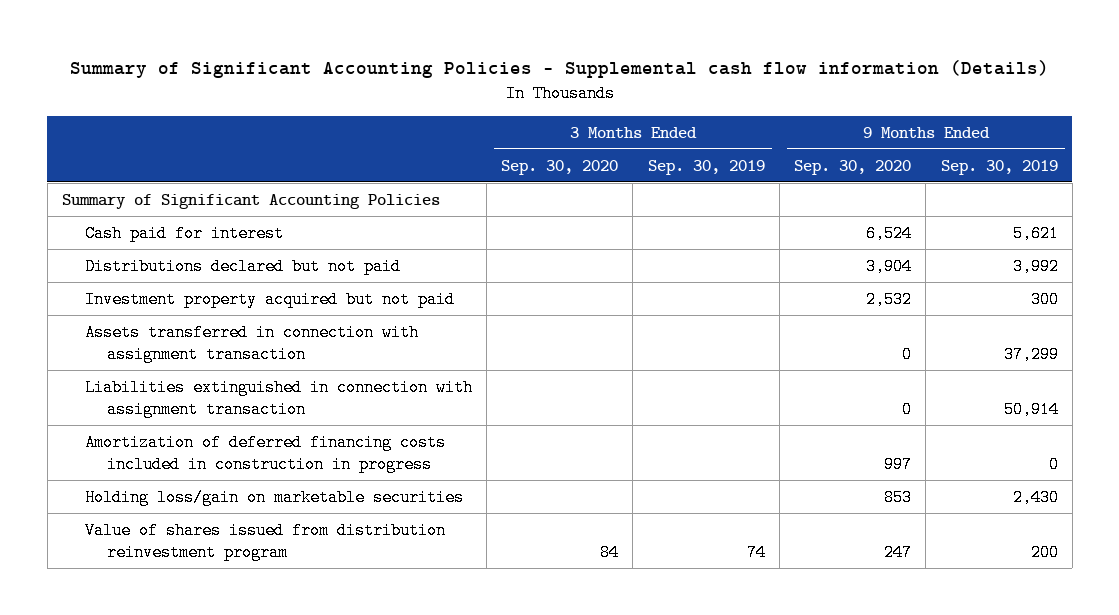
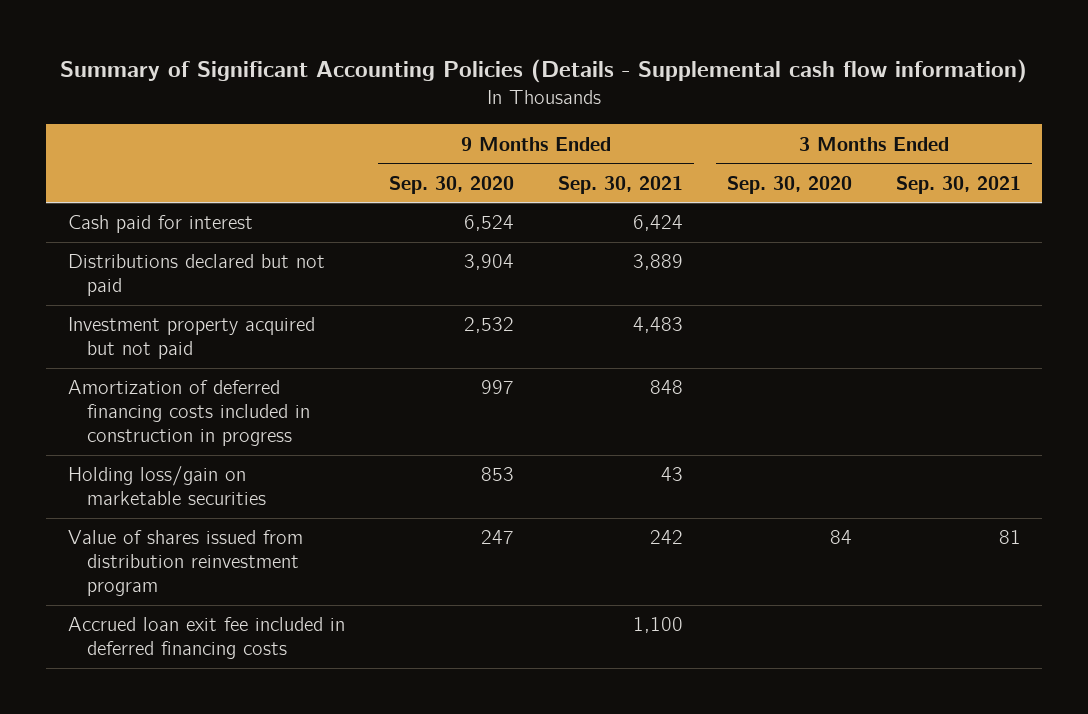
- Summary of Significant Accounting Policies - Supplemental cash flow information (Details)
+ Summary of Significant Accounting Policies (Details - Supplemental cash flow information)
- | 3 Months Ended Sep. 30, 2020 | 3 Months Ended Sep. 30, 2019 | 9 Months Ended Sep. 30, 2020 | 9 Months Ended Sep. 30, 2019
+ | 9 Months Ended Sep. 30, 2020 | 9 Months Ended Sep. 30, 2021 | 3 Months Ended Sep. 30, 2020 | 3 Months Ended Sep. 30, 2021
- Summary of Significant Accounting Policies
- Assets transferred in connection with assignment transaction | | | 0 | 37,299
- Liabilities extinguished in connection with assignment transaction | | | 0 | 50,914
+ Accrued loan exit fee included in deferred financing costs | | 1,100 | |

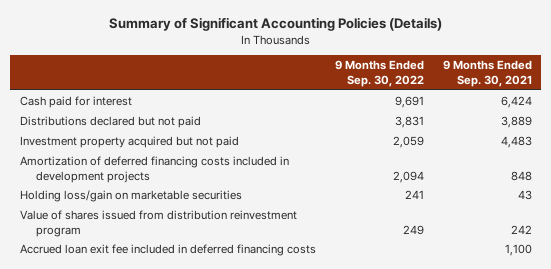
- Summary of Significant Accounting Policies (Details - Supplemental cash flow information)
+ Summary of Significant Accounting Policies (Details)
- | 9 Months Ended Sep. 30, 2020 | 9 Months Ended Sep. 30, 2021 | 3 Months Ended Sep. 30, 2020 | 3 Months Ended Sep. 30, 2021
+ | 9 Months Ended Sep. 30, 2022 | 9 Months Ended Sep. 30, 2021
- Amortization of deferred financing costs included in construction in progress | 997 | 848 | |
+ Amortization of deferred financing costs included in development projects | 2,094 | 848

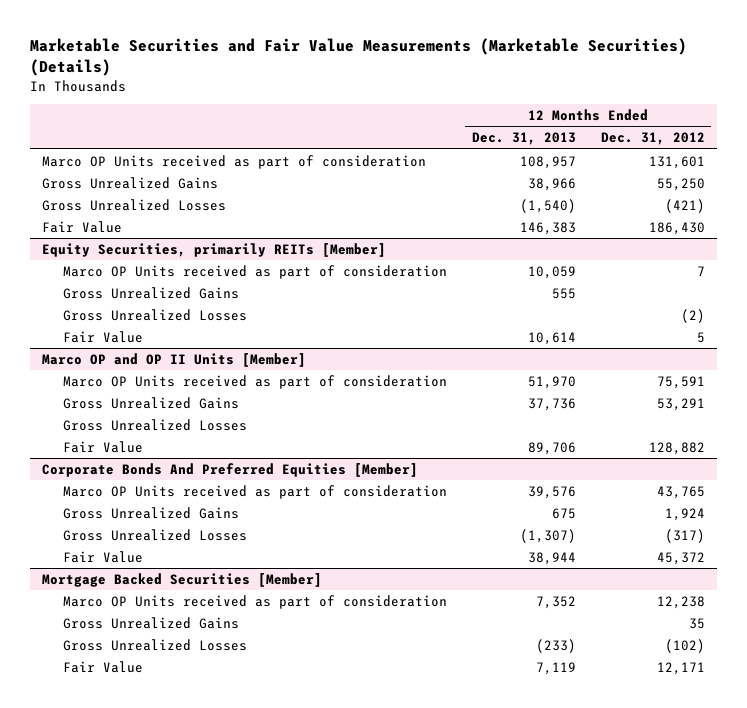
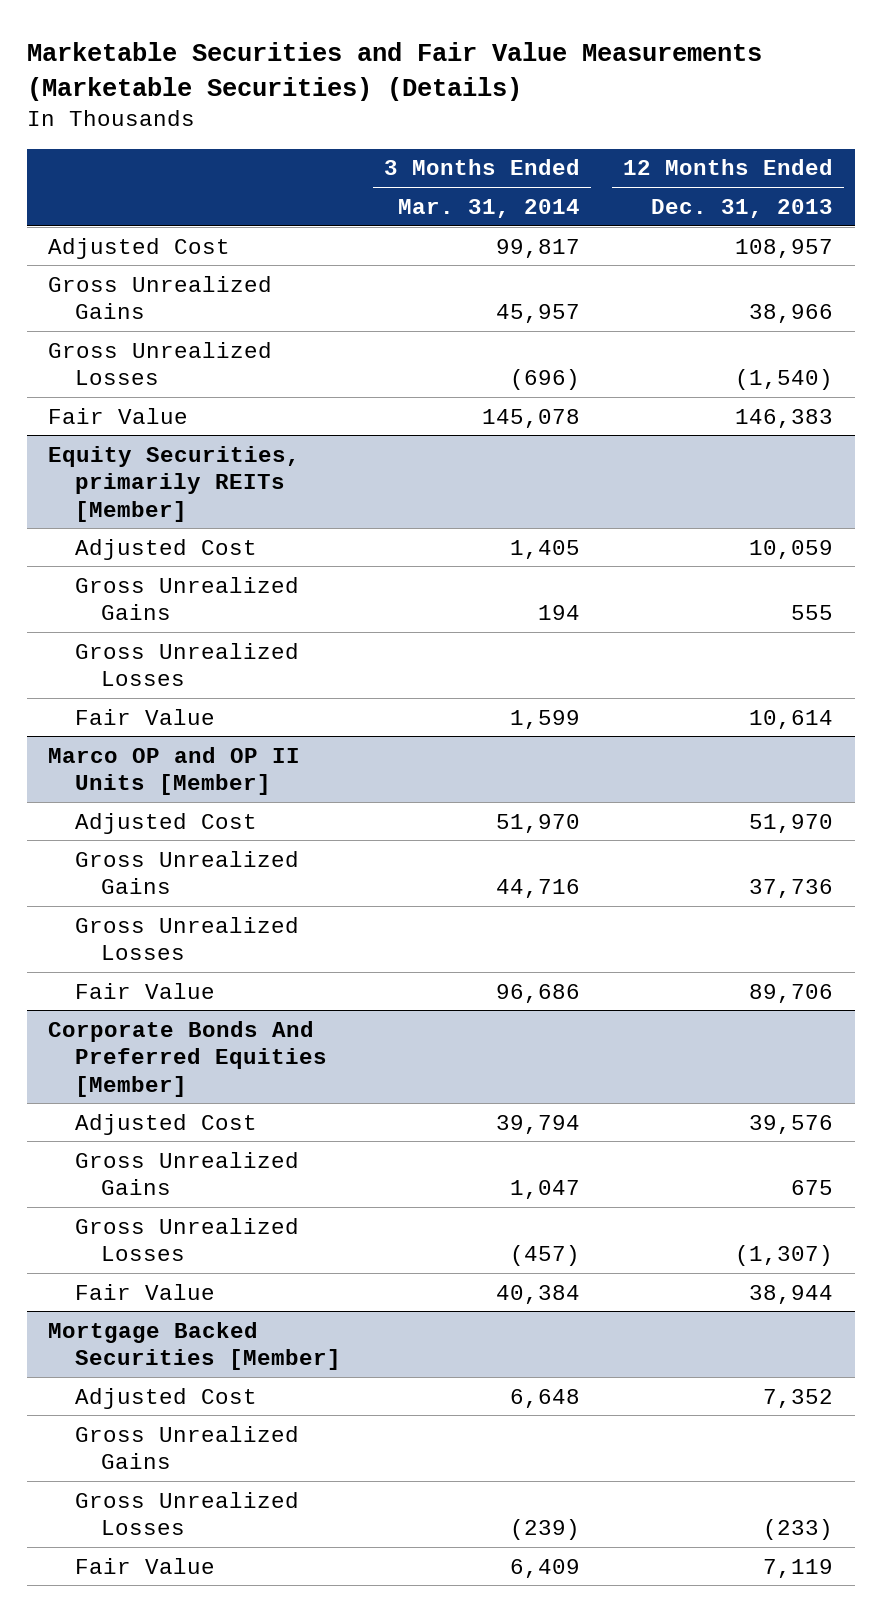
- | 12 Months Ended Dec. 31, 2013 | 12 Months Ended Dec. 31, 2012
+ | 3 Months Ended Mar. 31, 2014 | 12 Months Ended Dec. 31, 2013
- Marco OP Units received as part of consideration | 108,957 | 131,601
+ Adjusted Cost | 99,817 | 108,957
@ Equity Securities, primarily REITs [Member]
- Marco OP Units received as part of consideration | 10,059 | 7
+ Adjusted Cost | 1,405 | 10,059
@ Marco OP and OP II Units [Member]
- Marco OP Units received as part of consideration | 51,970 | 75,591
+ Adjusted Cost | 51,970 | 51,970
@ Corporate Bonds And Preferred Equities [Member]
- Marco OP Units received as part of consideration | 39,576 | 43,765
+ Adjusted Cost | 39,794 | 39,576
@ Mortgage Backed Securities [Member]
- Marco OP Units received as part of consideration | 7,352 | 12,238
+ Adjusted Cost | 6,648 | 7,352

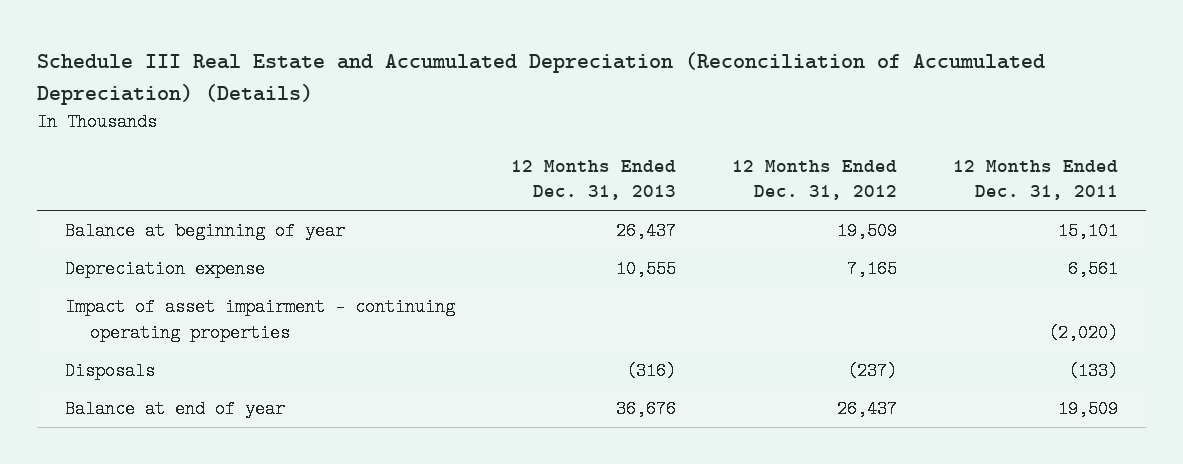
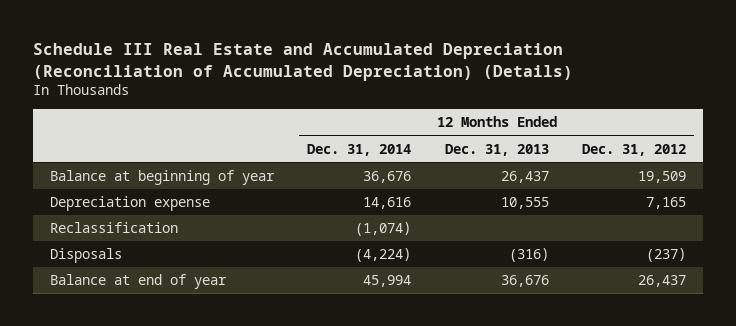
- | 12 Months Ended Dec. 31, 2013 | 12 Months Ended Dec. 31, 2012 | 12 Months Ended Dec. 31, 2011
+ | 12 Months Ended Dec. 31, 2014 | 12 Months Ended Dec. 31, 2013 | 12 Months Ended Dec. 31, 2012
- Impact of asset impairment - continuing operating properties | | | (2,020)
+ Reclassification | (1,074) | |

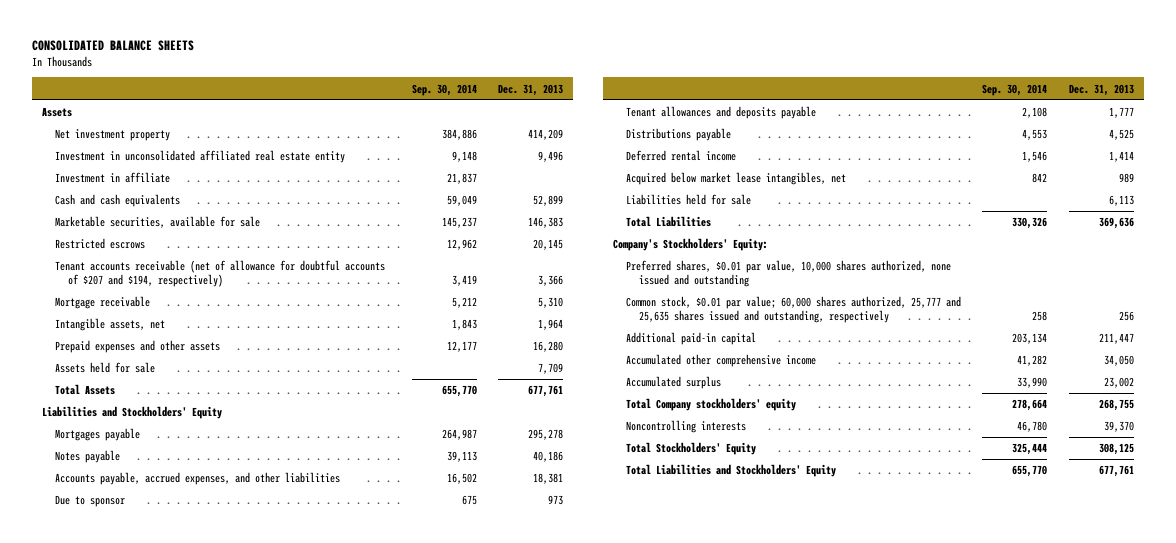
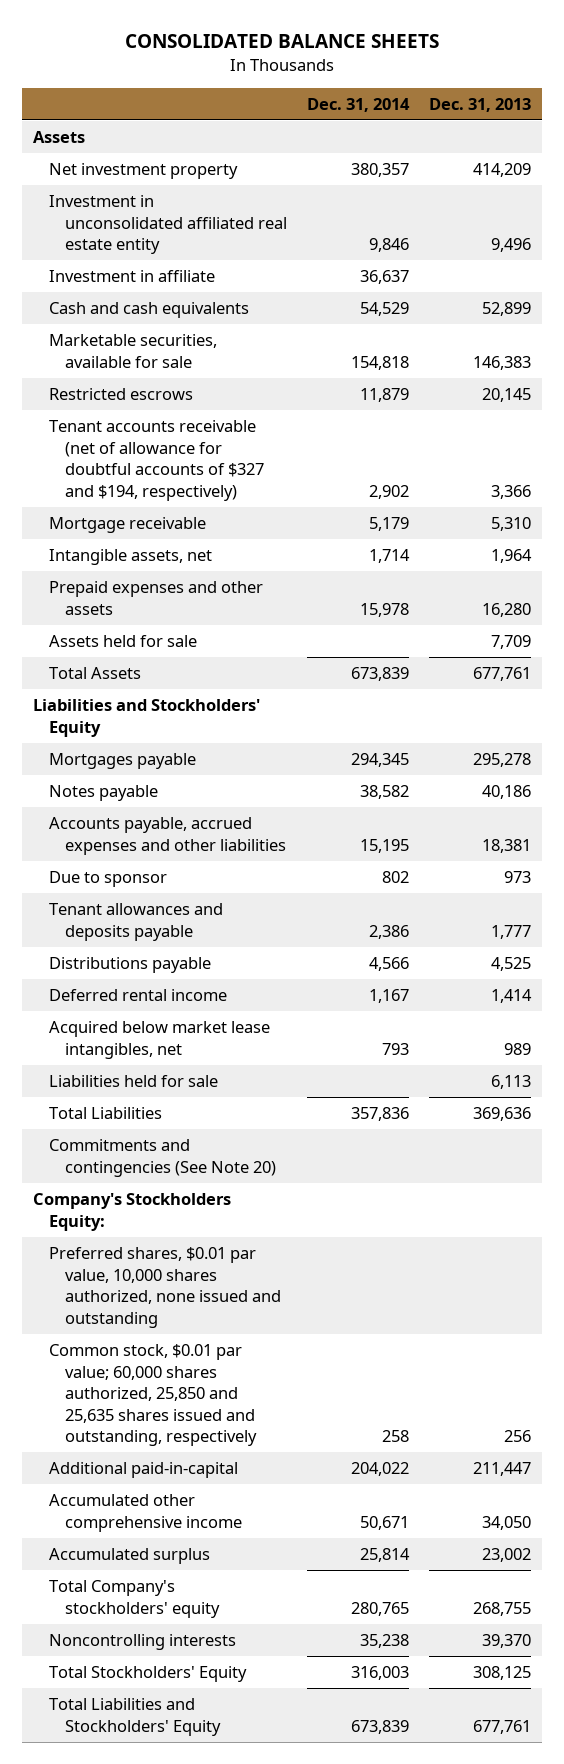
- | Sep. 30, 2014 | Dec. 31, 2013
+ | Dec. 31, 2014 | Dec. 31, 2013
- Tenant accounts receivable (net of allowance for doubtful accounts of $207 and $194, respectively) | 3,419 | 3,366
+ Tenant accounts receivable (net of allowance for doubtful accounts of $327 and $194, respectively) | 2,902 | 3,366
- Accounts payable, accrued expenses, and other liabilities | 16,502 | 18,381
+ Accounts payable, accrued expenses and other liabilities | 15,195 | 18,381
- Company's Stockholders' Equity:
+ Commitments and contingencies (See Note 20)
+ Company's Stockholders Equity:
- Common stock, $0.01 par value; 60,000 shares authorized, 25,777 and 25,635 shares issued and outstanding, respectively | 258 | 256
- Additional paid-in capital | 203,134 | 211,447
+ Common stock, $0.01 par value; 60,000 shares authorized, 25,850 and 25,635 shares issued and outstanding, respectively | 258 | 256
+ Additional paid-in-capital | 204,022 | 211,447
- Total Company stockholders' equity | 278,664 | 268,755
+ Total Company's stockholders' equity | 280,765 | 268,755

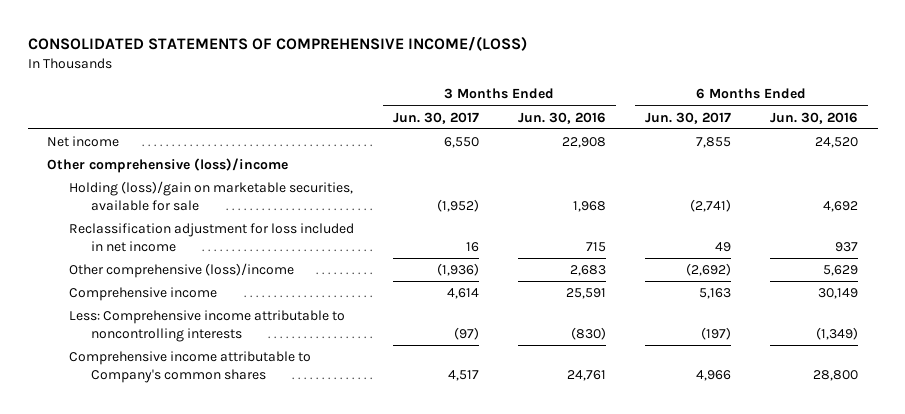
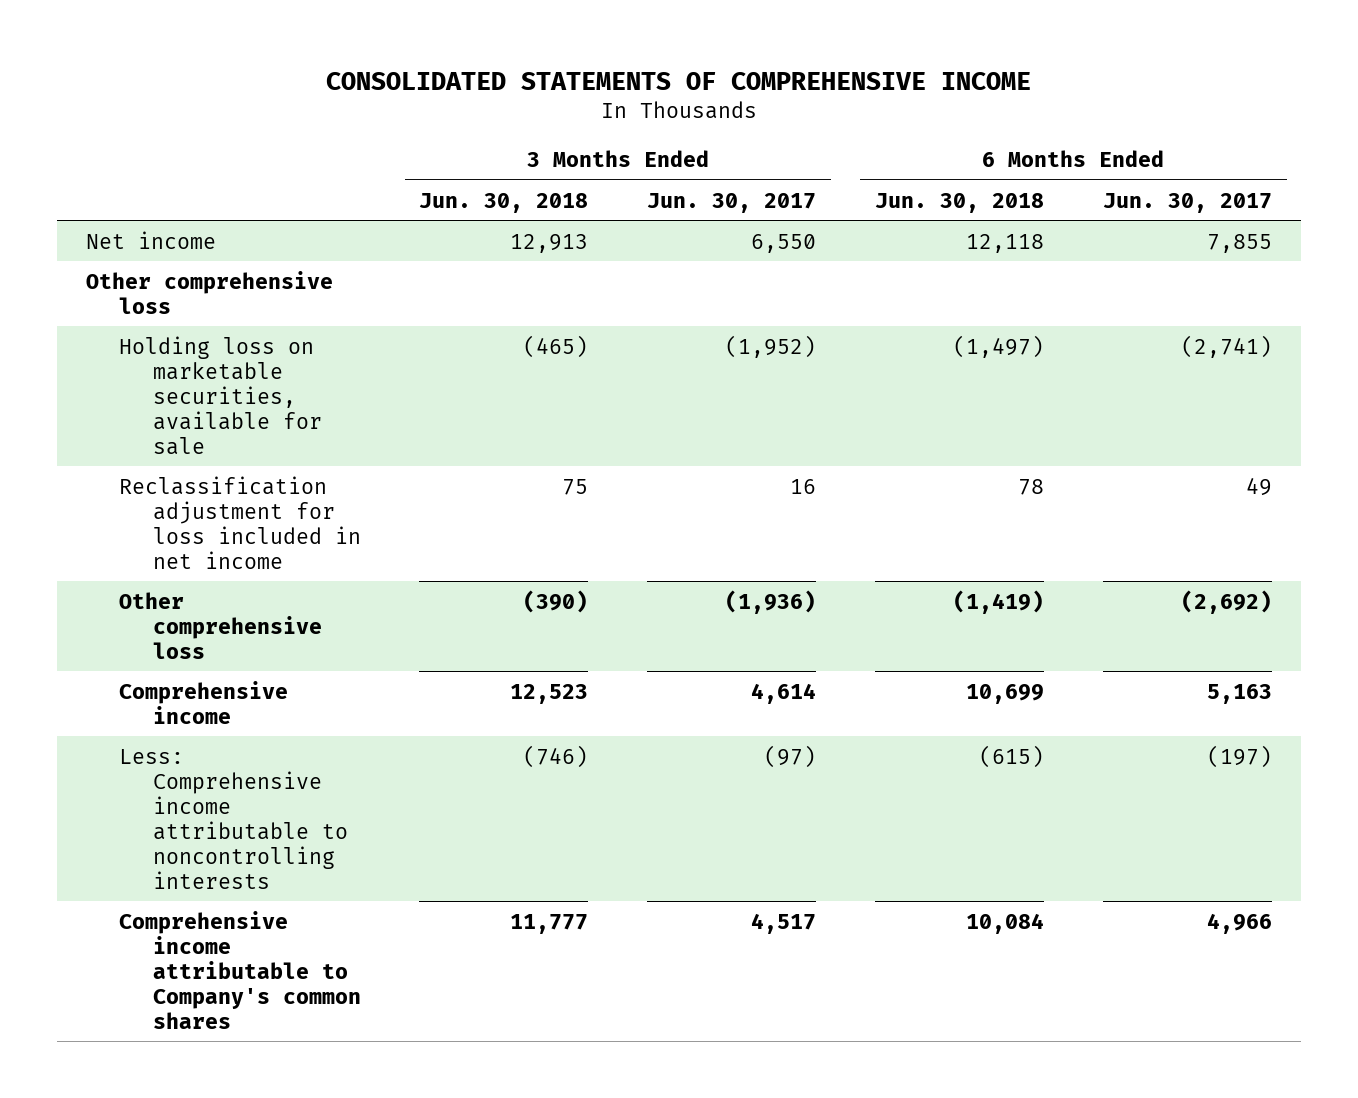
- CONSOLIDATED STATEMENTS OF COMPREHENSIVE INCOME/(LOSS)
+ CONSOLIDATED STATEMENTS OF COMPREHENSIVE INCOME
- | 3 Months Ended Jun. 30, 2017 | 3 Months Ended Jun. 30, 2016 | 6 Months Ended Jun. 30, 2017 | 6 Months Ended Jun. 30, 2016
+ | 3 Months Ended Jun. 30, 2018 | 3 Months Ended Jun. 30, 2017 | 6 Months Ended Jun. 30, 2018 | 6 Months Ended Jun. 30, 2017
- Other comprehensive (loss)/income
- Holding (loss)/gain on marketable securities, available for sale | (1,952) | 1,968 | (2,741) | 4,692
+ Other comprehensive loss
+ Holding loss on marketable securities, available for sale | (465) | (1,952) | (1,497) | (2,741)
- Other comprehensive (loss)/income | (1,936) | 2,683 | (2,692) | 5,629
+ Other comprehensive loss | (390) | (1,936) | (1,419) | (2,692)

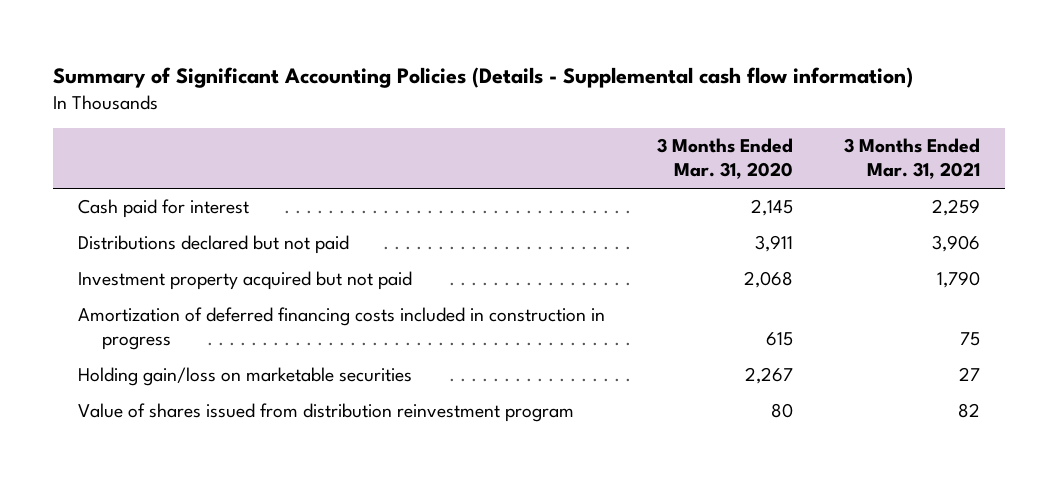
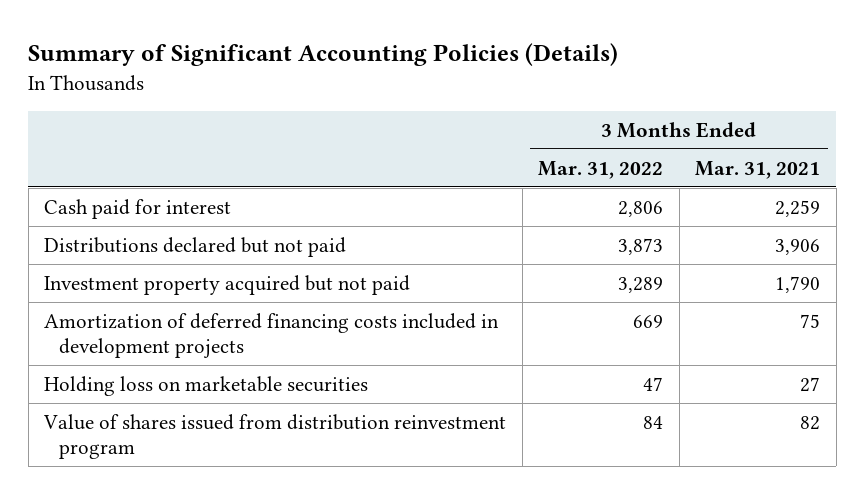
- Summary of Significant Accounting Policies (Details - Supplemental cash flow information)
+ Summary of Significant Accounting Policies (Details)
- | 3 Months Ended Mar. 31, 2020 | 3 Months Ended Mar. 31, 2021
+ | 3 Months Ended Mar. 31, 2022 | 3 Months Ended Mar. 31, 2021
- Amortization of deferred financing costs included in construction in progress | 615 | 75
- Holding gain/loss on marketable securities | 2,267 | 27
+ Amortization of deferred financing costs included in development projects | 669 | 75
+ Holding loss on marketable securities | 47 | 27

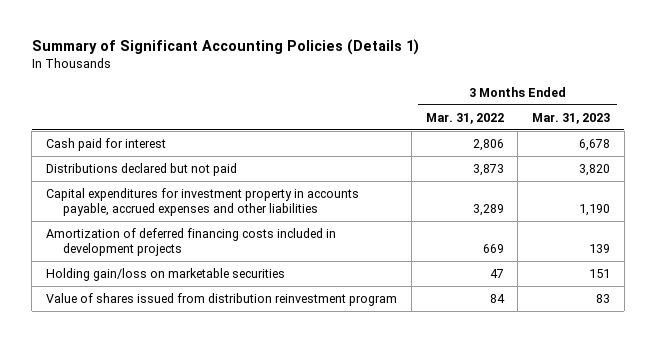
- Summary of Significant Accounting Policies (Details)
+ Summary of Significant Accounting Policies (Details 1)
- | 3 Months Ended Mar. 31, 2022 | 3 Months Ended Mar. 31, 2021
+ | 3 Months Ended Mar. 31, 2022 | 3 Months Ended Mar. 31, 2023
- Investment property acquired but not paid | 3,289 | 1,790
+ Capital expenditures for investment property in accounts payable, accrued expenses and other liabilities | 3,289 | 1,190
- Holding loss on marketable securities | 47 | 27
+ Holding gain/loss on marketable securities | 47 | 151

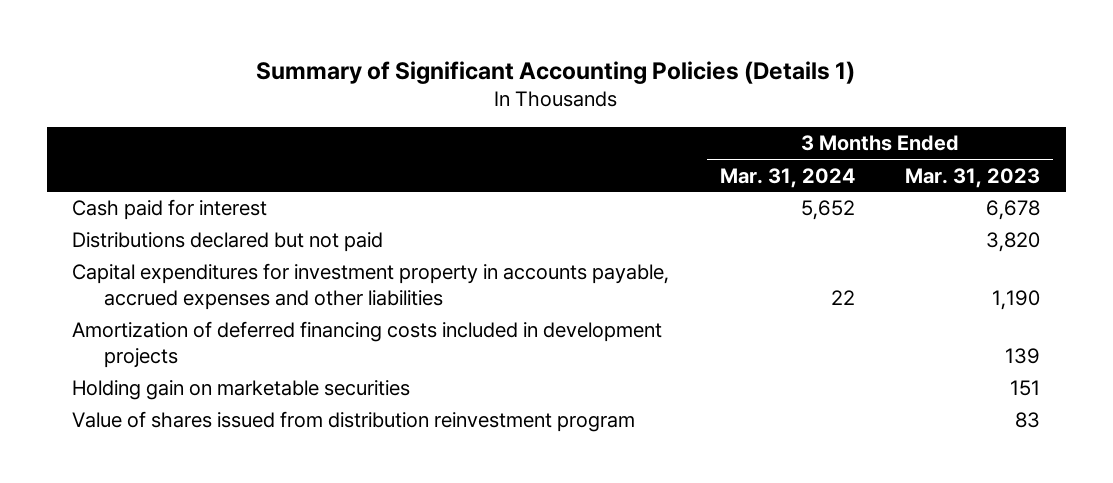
- | 3 Months Ended Mar. 31, 2022 | 3 Months Ended Mar. 31, 2023
+ | 3 Months Ended Mar. 31, 2024 | 3 Months Ended Mar. 31, 2023
- Holding gain/loss on marketable securities | 47 | 151
+ Holding gain on marketable securities | | 151

